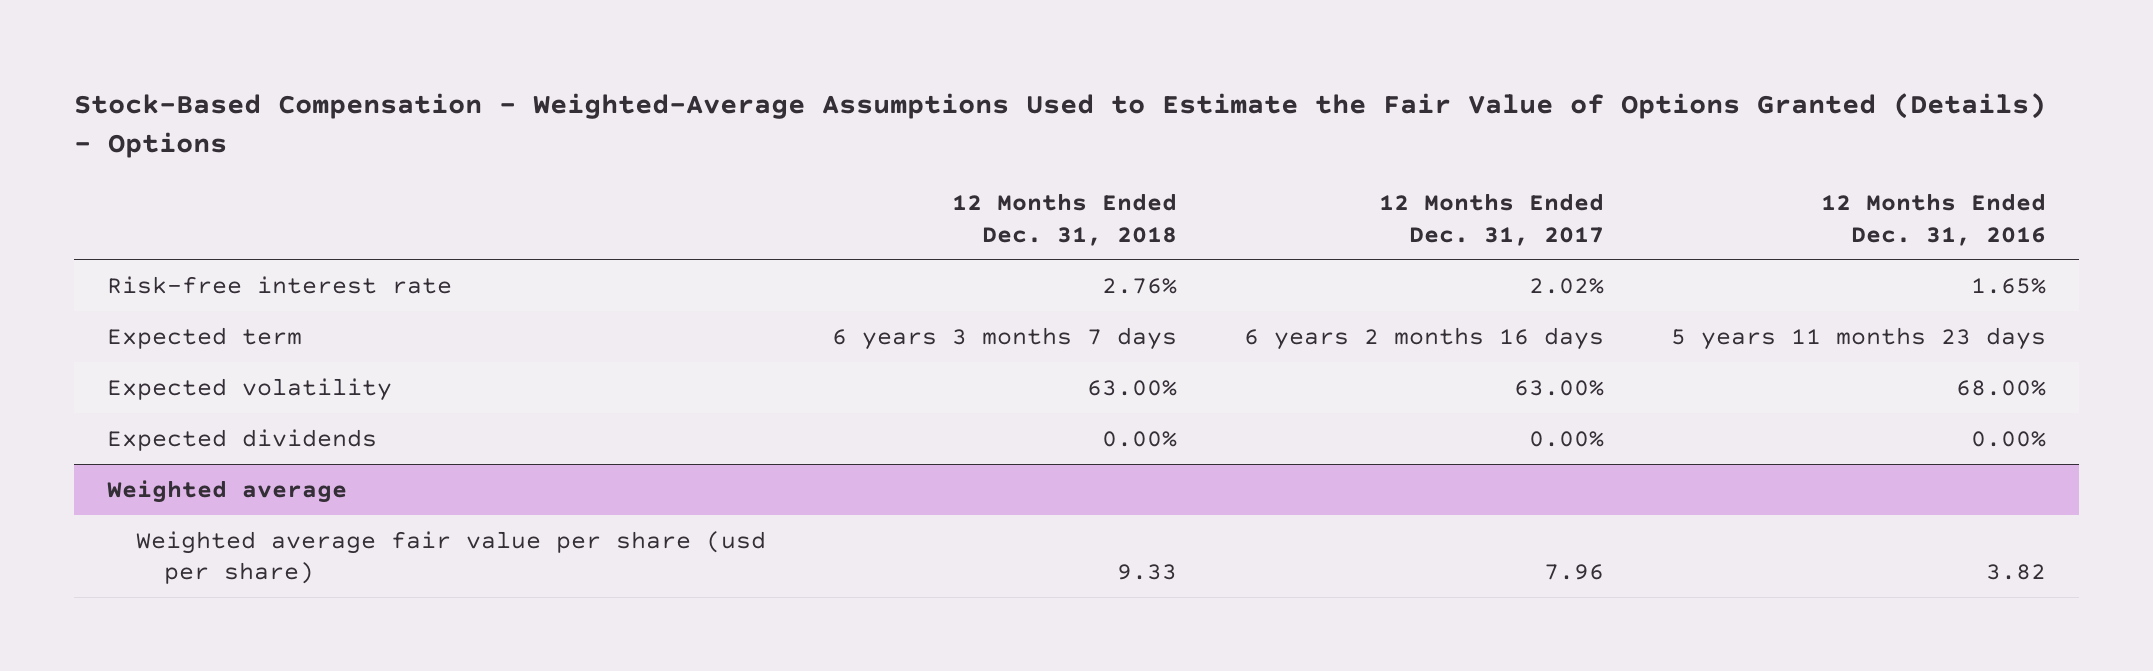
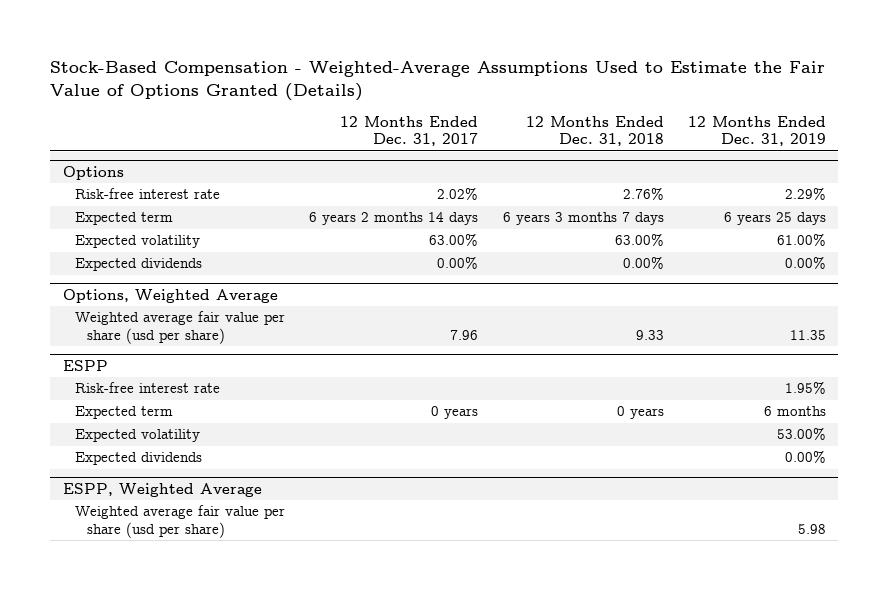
- Stock-Based Compensation - Weighted-Average Assumptions Used to Estimate the Fair Value of Options Granted (Details) - Options
+ Stock-Based Compensation - Weighted-Average Assumptions Used to Estimate the Fair Value of Options Granted (Details)
- | 12 Months Ended Dec. 31, 2018 | 12 Months Ended Dec. 31, 2017 | 12 Months Ended Dec. 31, 2016
+ | 12 Months Ended Dec. 31, 2017 | 12 Months Ended Dec. 31, 2018 | 12 Months Ended Dec. 31, 2019
+ Options
- Expected term | 6 years 3 months 7 days | 6 years 2 months 16 days | 5 years 11 months 23 days
+ Expected term | 6 years 2 months 14 days | 6 years 3 months 7 days | 6 years 25 days
- Weighted average
+ Options, Weighted Average
+ ESPP
+ Risk-free interest rate | | | 1.95%
+ Expected term | 0 years | 0 years | 6 months
+ Expected volatility | | | 53.00%
+ Expected dividends | | | 0.00%
+ ESPP, Weighted Average
+ Weighted average fair value per share (usd per share) | | | 5.98

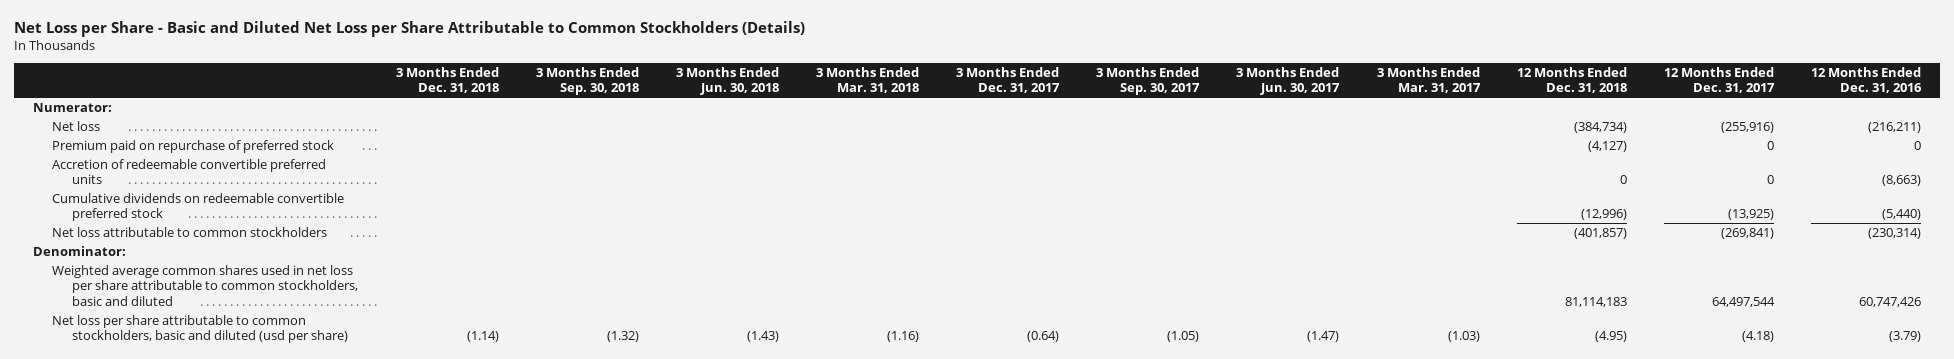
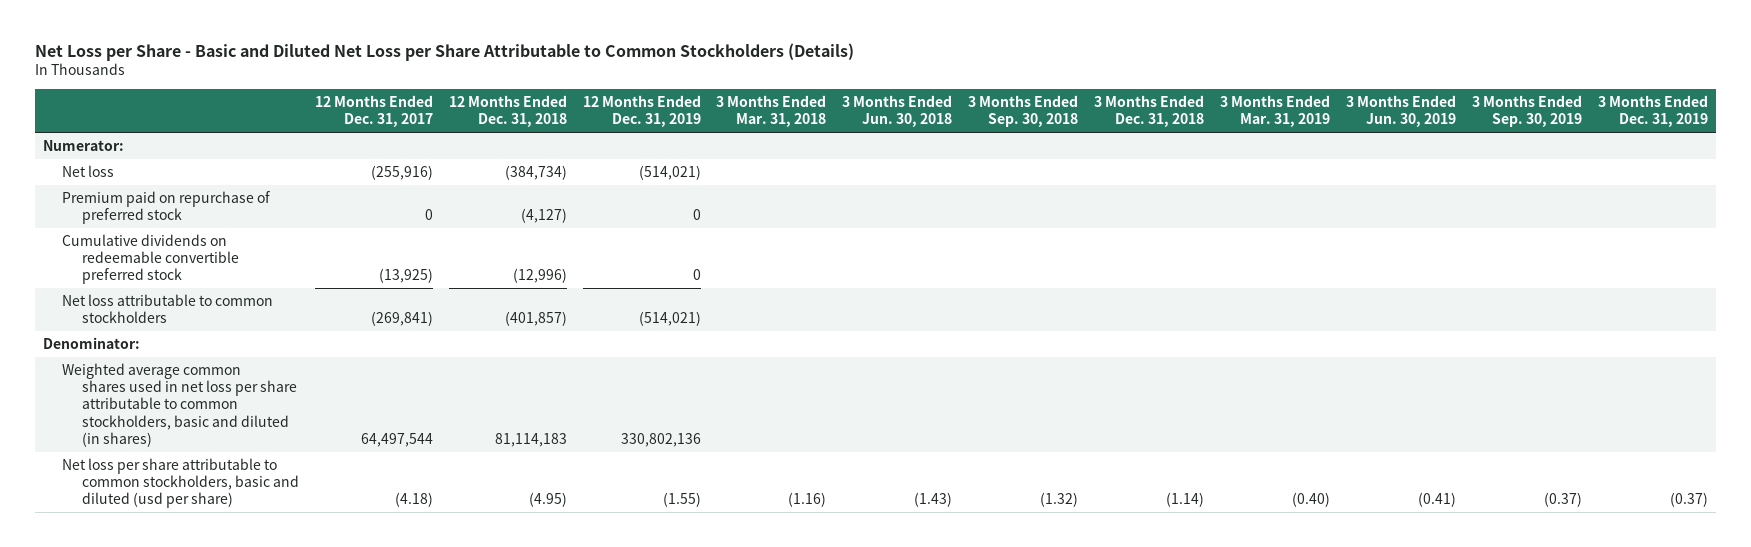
- | 3 Months Ended Dec. 31, 2018 | 3 Months Ended Sep. 30, 2018 | 3 Months Ended Jun. 30, 2018 | 3 Months Ended Mar. 31, 2018 | 3 Months Ended Dec. 31, 2017 | 3 Months Ended Sep. 30, 2017 | 3 Months Ended Jun. 30, 2017 | 3 Months Ended Mar. 31, 2017 | 12 Months Ended Dec. 31, 2018 | 12 Months Ended Dec. 31, 2017 | 12 Months Ended Dec. 31, 2016
+ | 12 Months Ended Dec. 31, 2017 | 12 Months Ended Dec. 31, 2018 | 12 Months Ended Dec. 31, 2019 | 3 Months Ended Mar. 31, 2018 | 3 Months Ended Jun. 30, 2018 | 3 Months Ended Sep. 30, 2018 | 3 Months Ended Dec. 31, 2018 | 3 Months Ended Mar. 31, 2019 | 3 Months Ended Jun. 30, 2019 | 3 Months Ended Sep. 30, 2019 | 3 Months Ended Dec. 31, 2019
- Accretion of redeemable convertible preferred units | | | | | | | | | 0 | 0 | (8,663)
- Weighted average common shares used in net loss per share attributable to common stockholders, basic and diluted | | | | | | | | | 81,114,183 | 64,497,544 | 60,747,426
+ Weighted average common shares used in net loss per share attributable to common stockholders, basic and diluted (in shares) | 64,497,544 | 81,114,183 | 330,802,136 | | | | | | | |

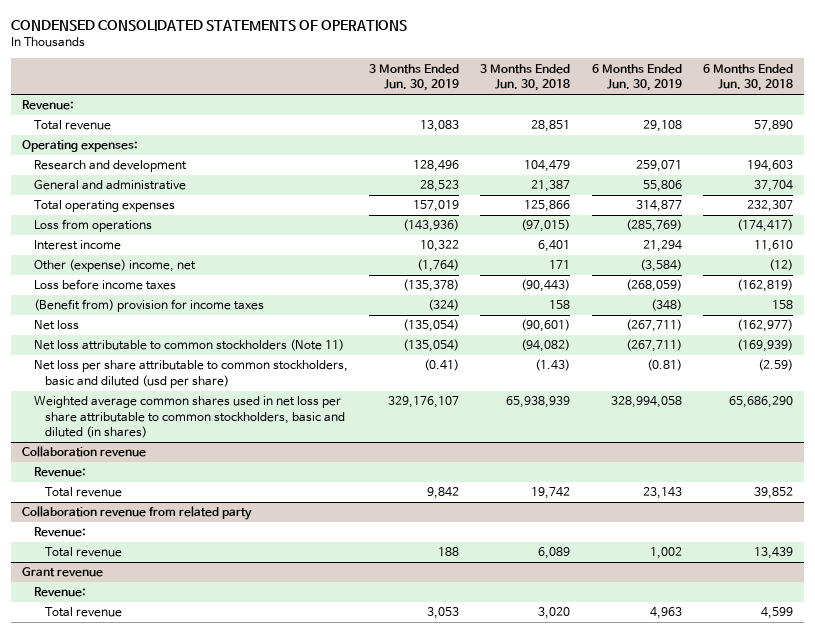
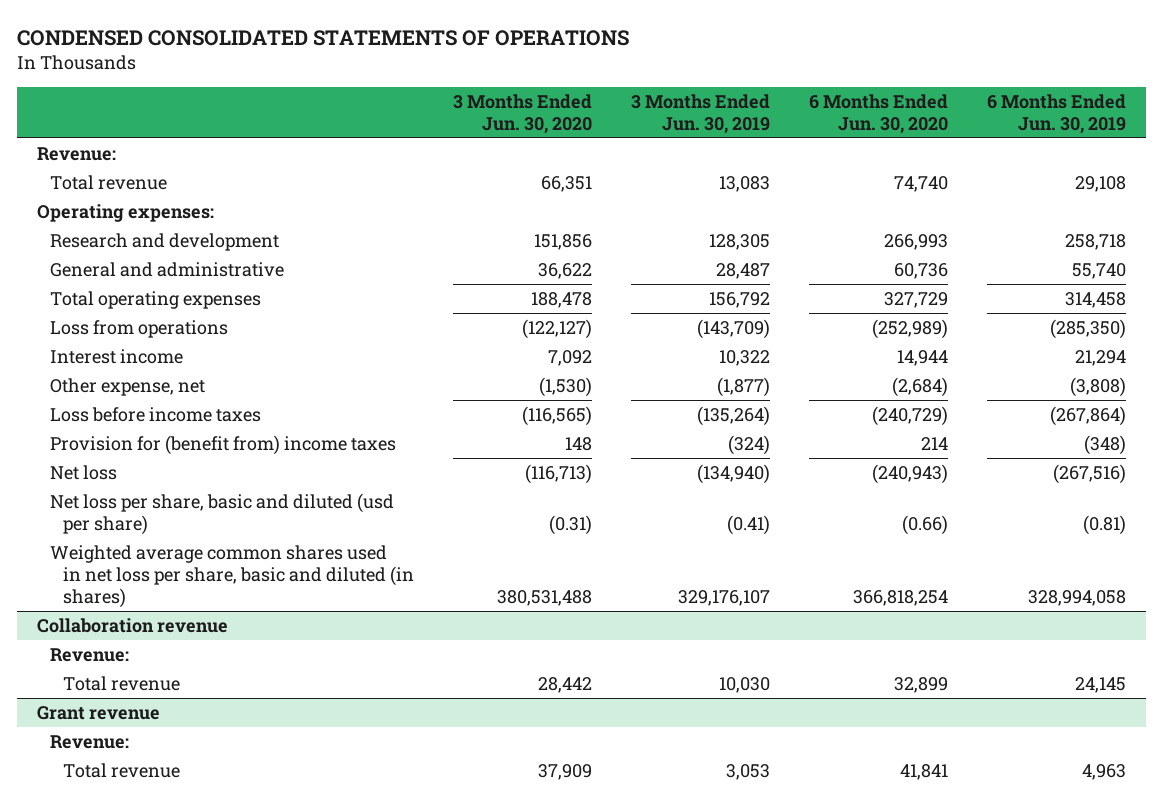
- | 3 Months Ended Jun. 30, 2019 | 3 Months Ended Jun. 30, 2018 | 6 Months Ended Jun. 30, 2019 | 6 Months Ended Jun. 30, 2018
+ | 3 Months Ended Jun. 30, 2020 | 3 Months Ended Jun. 30, 2019 | 6 Months Ended Jun. 30, 2020 | 6 Months Ended Jun. 30, 2019
- Research and development | 128,496 | 104,479 | 259,071 | 194,603
- General and administrative | 28,523 | 21,387 | 55,806 | 37,704
- Total operating expenses | 157,019 | 125,866 | 314,877 | 232,307
- Loss from operations | (143,936) | (97,015) | (285,769) | (174,417)
+ Research and development | 151,856 | 128,305 | 266,993 | 258,718
+ General and administrative | 36,622 | 28,487 | 60,736 | 55,740
+ Total operating expenses | 188,478 | 156,792 | 327,729 | 314,458
+ Loss from operations | (122,127) | (143,709) | (252,989) | (285,350)
- Other (expense) income, net | (1,764) | 171 | (3,584) | (12)
- Loss before income taxes | (135,378) | (90,443) | (268,059) | (162,819)
- (Benefit from) provision for income taxes | (324) | 158 | (348) | 158
- Net loss | (135,054) | (90,601) | (267,711) | (162,977)
- Net loss attributable to common stockholders (Note 11) | (135,054) | (94,082) | (267,711) | (169,939)
- Net loss per share attributable to common stockholders, basic and diluted (usd per share) | (0.41) | (1.43) | (0.81) | (2.59)
- Weighted average common shares used in net loss per share attributable to common stockholders, basic and diluted (in shares) | 329,176,107 | 65,938,939 | 328,994,058 | 65,686,290
+ Other expense, net | (1,530) | (1,877) | (2,684) | (3,808)
+ Loss before income taxes | (116,565) | (135,264) | (240,729) | (267,864)
+ Provision for (benefit from) income taxes | 148 | (324) | 214 | (348)
+ Net loss | (116,713) | (134,940) | (240,943) | (267,516)
+ Net loss per share, basic and diluted (usd per share) | (0.31) | (0.41) | (0.66) | (0.81)
+ Weighted average common shares used in net loss per share, basic and diluted (in shares) | 380,531,488 | 329,176,107 | 366,818,254 | 328,994,058
@ Collaboration revenue
- Total revenue | 9,842 | 19,742 | 23,143 | 39,852
- Collaboration revenue from related party
- Revenue:
- Total revenue | 188 | 6,089 | 1,002 | 13,439
@ Collaboration revenue
+ Total revenue | 28,442 | 10,030 | 32,899 | 24,145

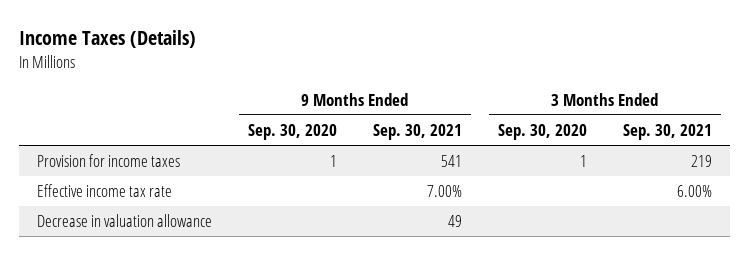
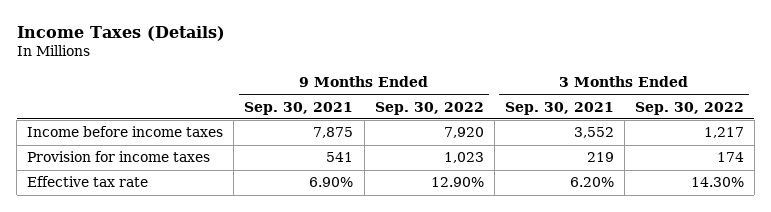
- | 9 Months Ended Sep. 30, 2020 | 9 Months Ended Sep. 30, 2021 | 3 Months Ended Sep. 30, 2020 | 3 Months Ended Sep. 30, 2021
+ | 9 Months Ended Sep. 30, 2021 | 9 Months Ended Sep. 30, 2022 | 3 Months Ended Sep. 30, 2021 | 3 Months Ended Sep. 30, 2022
+ Income before income taxes | 7,875 | 7,920 | 3,552 | 1,217
- Effective income tax rate | | 7.00% | | 6.00%
- Decrease in valuation allowance | | 49 | |
+ Effective tax rate | 6.90% | 12.90% | 6.20% | 14.30%

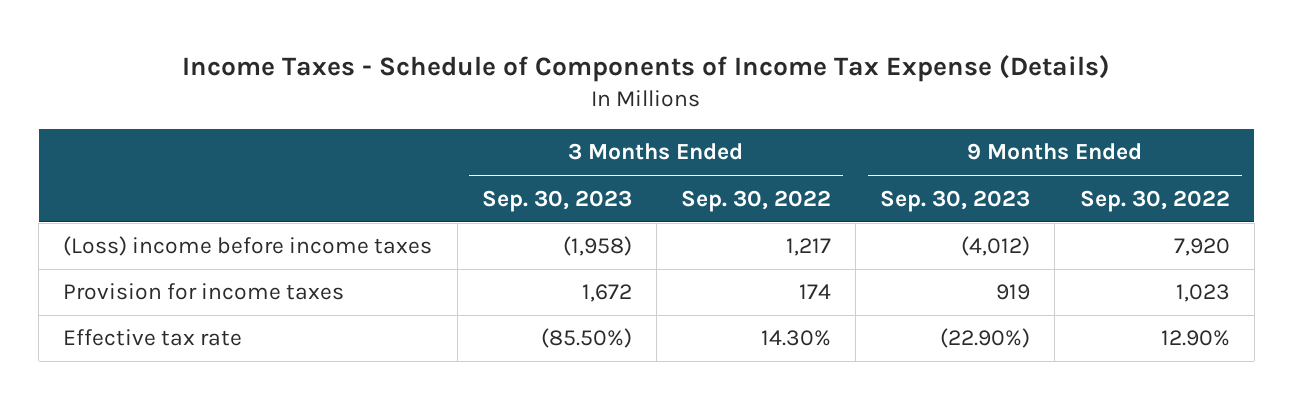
- Income Taxes (Details)
+ Income Taxes - Schedule of Components of Income Tax Expense (Details)
- | 9 Months Ended Sep. 30, 2021 | 9 Months Ended Sep. 30, 2022 | 3 Months Ended Sep. 30, 2021 | 3 Months Ended Sep. 30, 2022
+ | 3 Months Ended Sep. 30, 2023 | 3 Months Ended Sep. 30, 2022 | 9 Months Ended Sep. 30, 2023 | 9 Months Ended Sep. 30, 2022
- Income before income taxes | 7,875 | 7,920 | 3,552 | 1,217
+ (Loss) income before income taxes | (1,958) | 1,217 | (4,012) | 7,920

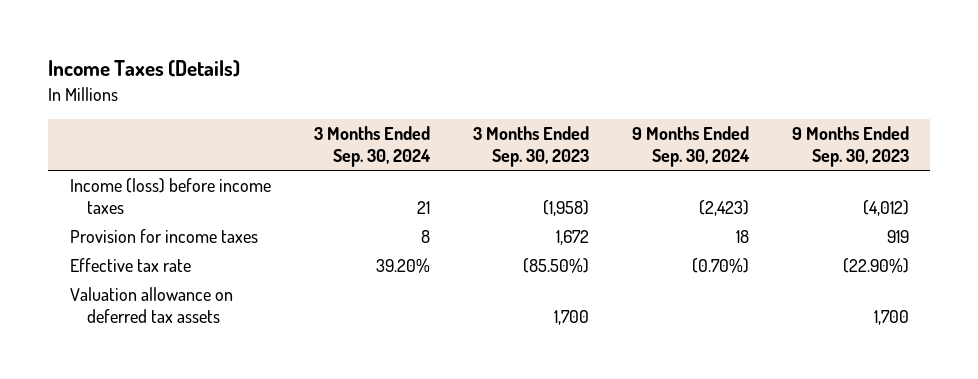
- Income Taxes - Schedule of Components of Income Tax Expense (Details)
+ Income Taxes (Details)
- | 3 Months Ended Sep. 30, 2023 | 3 Months Ended Sep. 30, 2022 | 9 Months Ended Sep. 30, 2023 | 9 Months Ended Sep. 30, 2022
+ | 3 Months Ended Sep. 30, 2024 | 3 Months Ended Sep. 30, 2023 | 9 Months Ended Sep. 30, 2024 | 9 Months Ended Sep. 30, 2023
- (Loss) income before income taxes | (1,958) | 1,217 | (4,012) | 7,920
+ Income (loss) before income taxes | 21 | (1,958) | (2,423) | (4,012)
+ Valuation allowance on deferred tax assets | | 1,700 | | 1,700

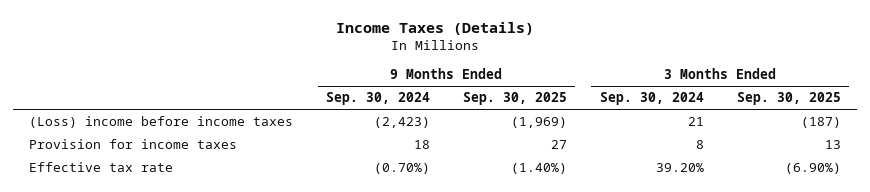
- | 3 Months Ended Sep. 30, 2024 | 3 Months Ended Sep. 30, 2023 | 9 Months Ended Sep. 30, 2024 | 9 Months Ended Sep. 30, 2023
+ | 9 Months Ended Sep. 30, 2024 | 9 Months Ended Sep. 30, 2025 | 3 Months Ended Sep. 30, 2024 | 3 Months Ended Sep. 30, 2025
- Income (loss) before income taxes | 21 | (1,958) | (2,423) | (4,012)
+ (Loss) income before income taxes | (2,423) | (1,969) | 21 | (187)
- Valuation allowance on deferred tax assets | | 1,700 | | 1,700

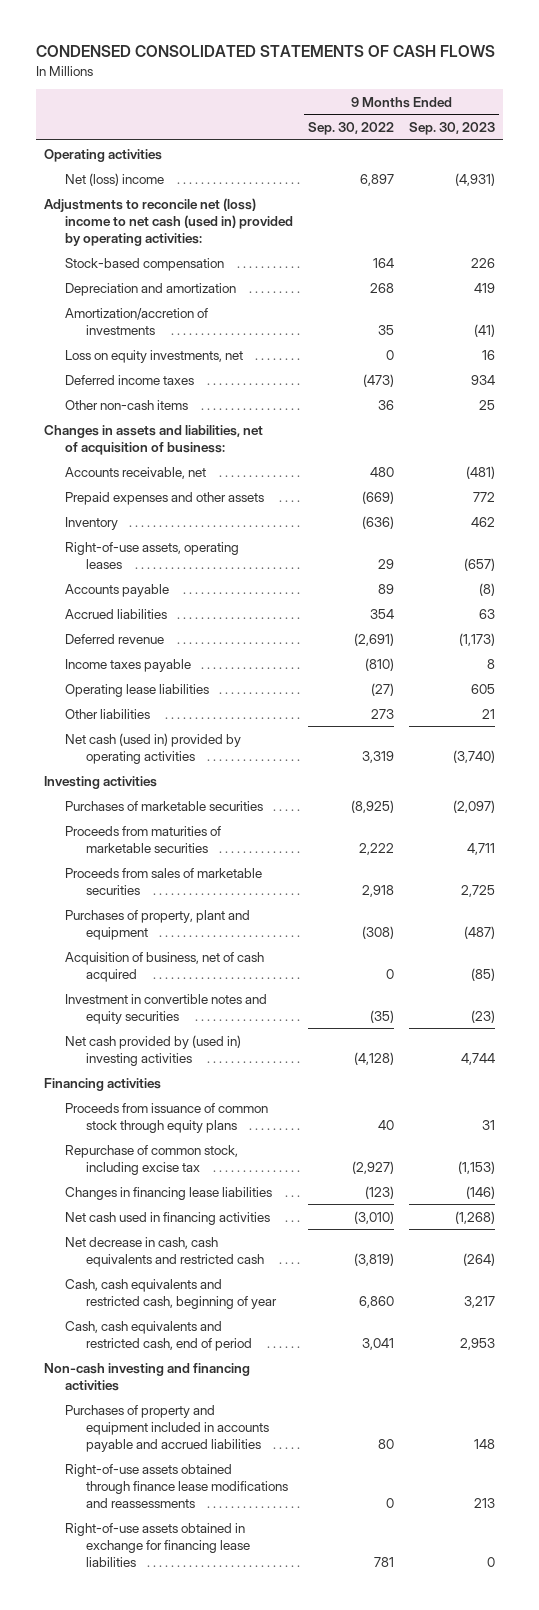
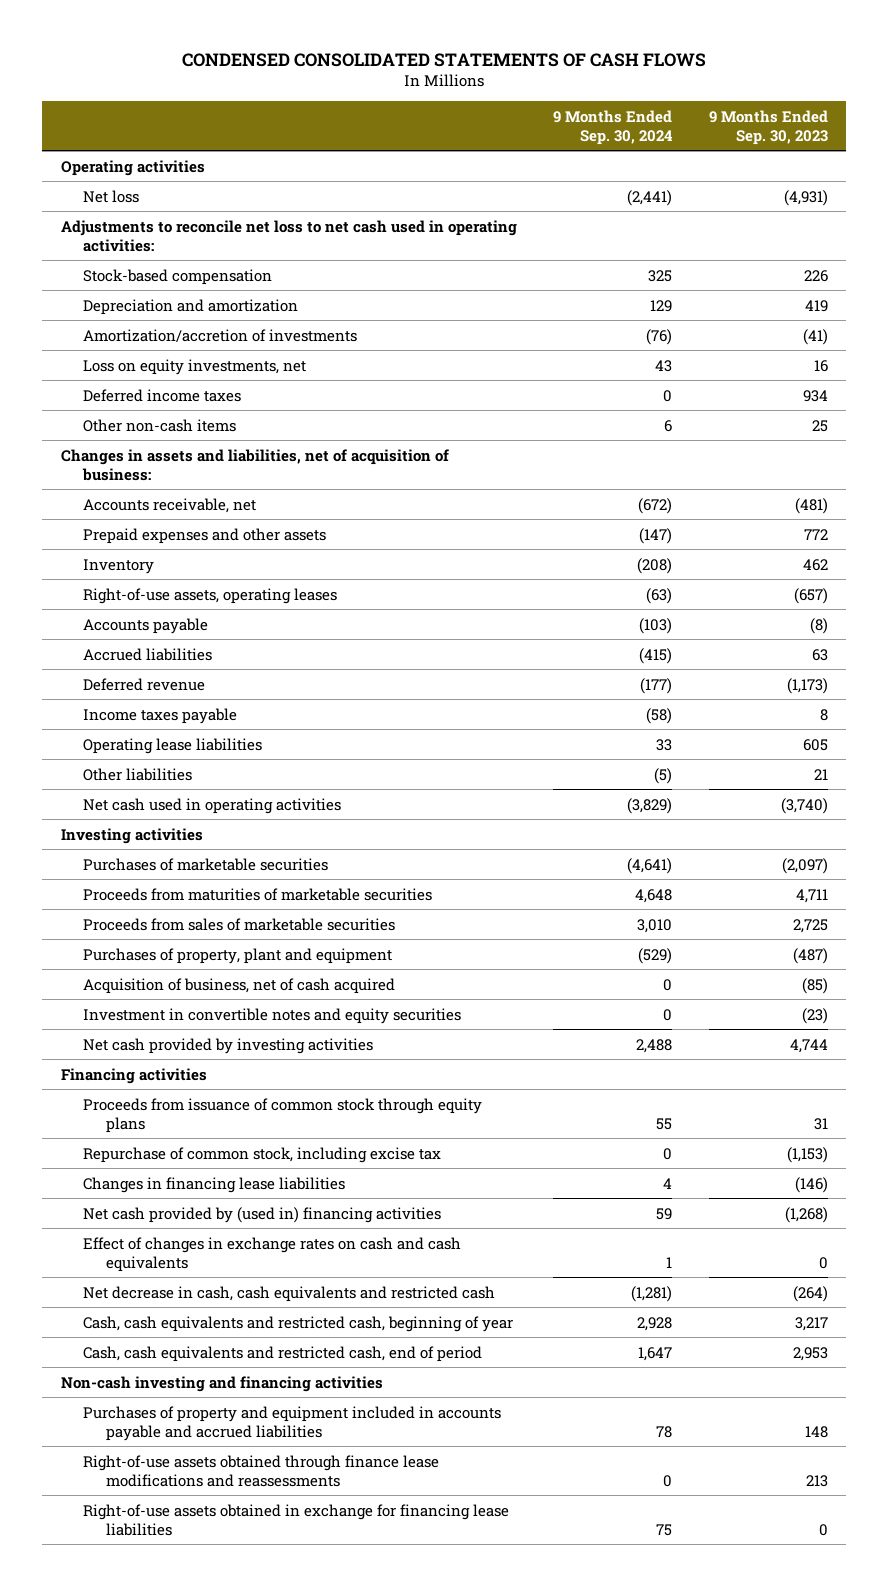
- | 9 Months Ended Sep. 30, 2022 | 9 Months Ended Sep. 30, 2023
+ | 9 Months Ended Sep. 30, 2024 | 9 Months Ended Sep. 30, 2023
- Net (loss) income | 6,897 | (4,931)
- Adjustments to reconcile net (loss) income to net cash (used in) provided by operating activities:
+ Net loss | (2,441) | (4,931)
+ Adjustments to reconcile net loss to net cash used in operating activities:
- Net cash (used in) provided by operating activities | 3,319 | (3,740)
+ Net cash used in operating activities | (3,829) | (3,740)
- Net cash provided by (used in) investing activities | (4,128) | 4,744
+ Net cash provided by investing activities | 2,488 | 4,744
- Net cash used in financing activities | (3,010) | (1,268)
+ Net cash provided by (used in) financing activities | 59 | (1,268)
+ Effect of changes in exchange rates on cash and cash equivalents | 1 | 0

